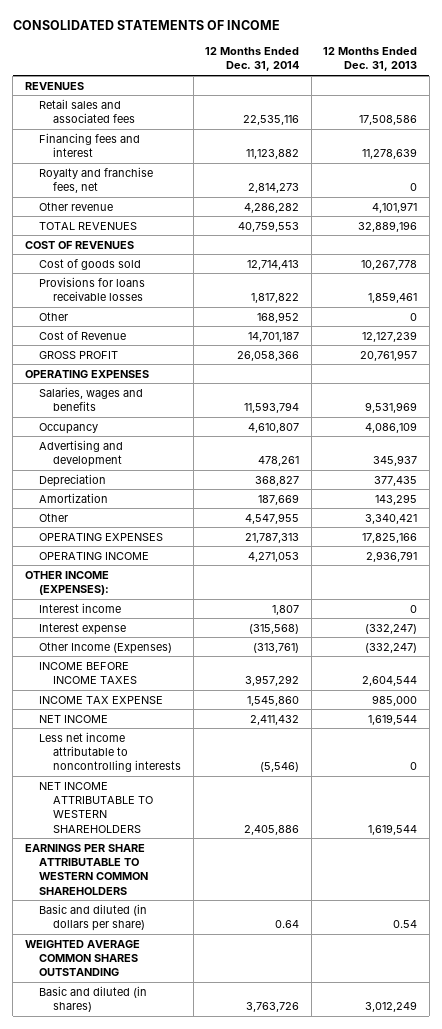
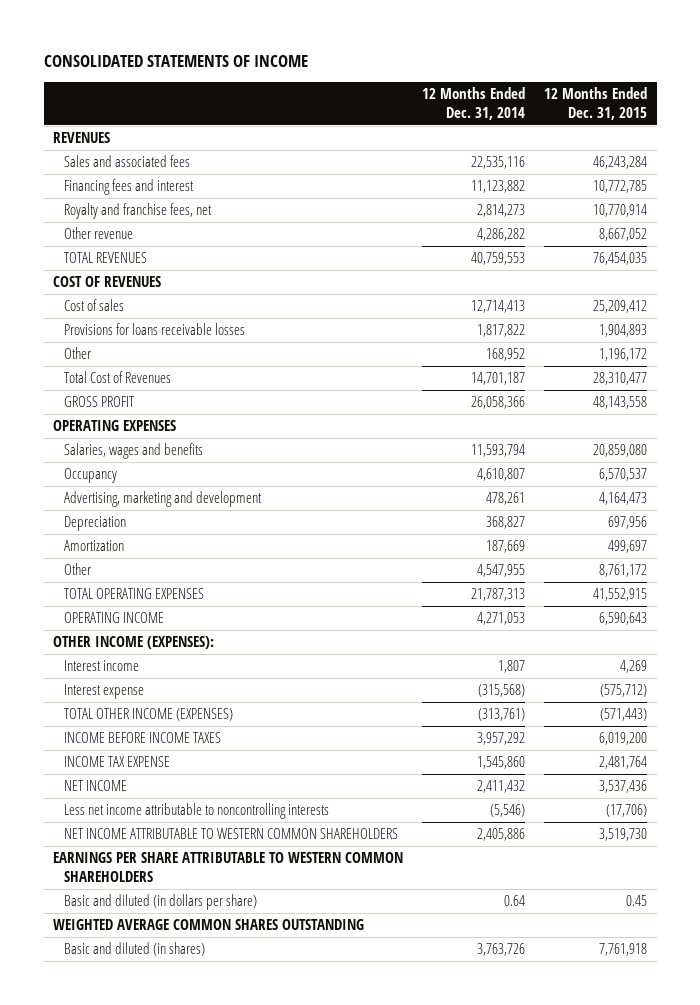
- | 12 Months Ended Dec. 31, 2014 | 12 Months Ended Dec. 31, 2013
+ | 12 Months Ended Dec. 31, 2014 | 12 Months Ended Dec. 31, 2015
- Retail sales and associated fees | 22,535,116 | 17,508,586
+ Sales and associated fees | 22,535,116 | 46,243,284
- Cost of goods sold | 12,714,413 | 10,267,778
+ Cost of sales | 12,714,413 | 25,209,412
- Cost of Revenue | 14,701,187 | 12,127,239
+ Total Cost of Revenues | 14,701,187 | 28,310,477
- Advertising and development | 478,261 | 345,937
+ Advertising, marketing and development | 478,261 | 4,164,473
- OPERATING EXPENSES | 21,787,313 | 17,825,166
+ TOTAL OPERATING EXPENSES | 21,787,313 | 41,552,915
- Other Income (Expenses) | (313,761) | (332,247)
+ TOTAL OTHER INCOME (EXPENSES) | (313,761) | (571,443)
- NET INCOME ATTRIBUTABLE TO WESTERN SHAREHOLDERS | 2,405,886 | 1,619,544
+ NET INCOME ATTRIBUTABLE TO WESTERN COMMON SHAREHOLDERS | 2,405,886 | 3,519,730

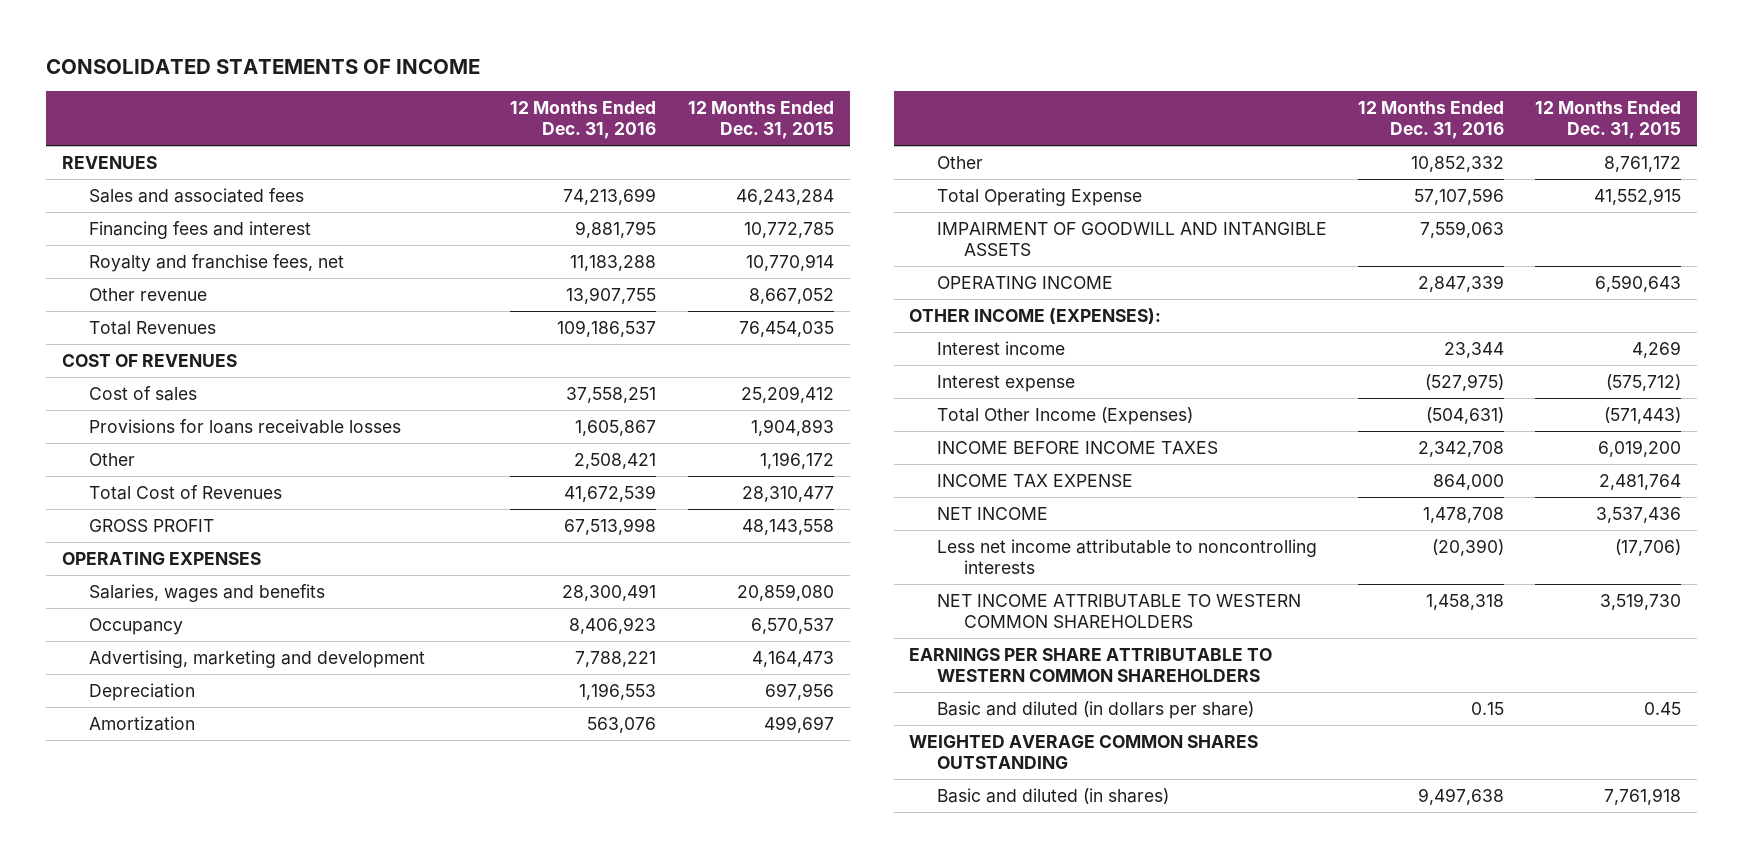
- | 12 Months Ended Dec. 31, 2014 | 12 Months Ended Dec. 31, 2015
+ | 12 Months Ended Dec. 31, 2016 | 12 Months Ended Dec. 31, 2015
- TOTAL REVENUES | 40,759,553 | 76,454,035
+ Total Revenues | 109,186,537 | 76,454,035
- TOTAL OPERATING EXPENSES | 21,787,313 | 41,552,915
+ Total Operating Expense | 57,107,596 | 41,552,915
+ IMPAIRMENT OF GOODWILL AND INTANGIBLE ASSETS | 7,559,063 |
- TOTAL OTHER INCOME (EXPENSES) | (313,761) | (571,443)
+ Total Other Income (Expenses) | (504,631) | (571,443)

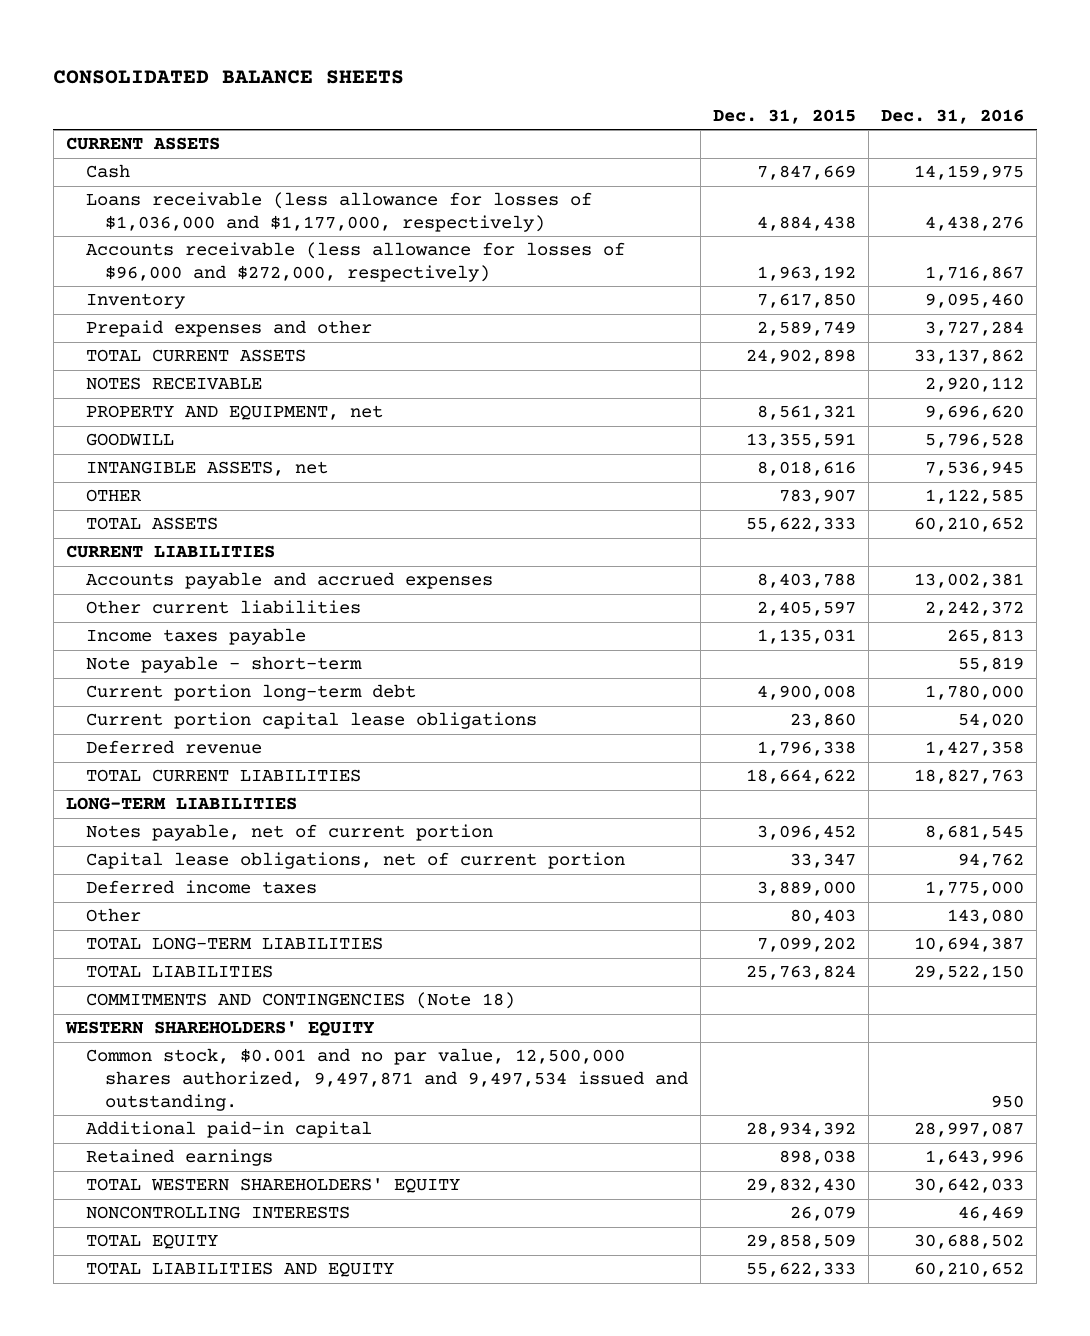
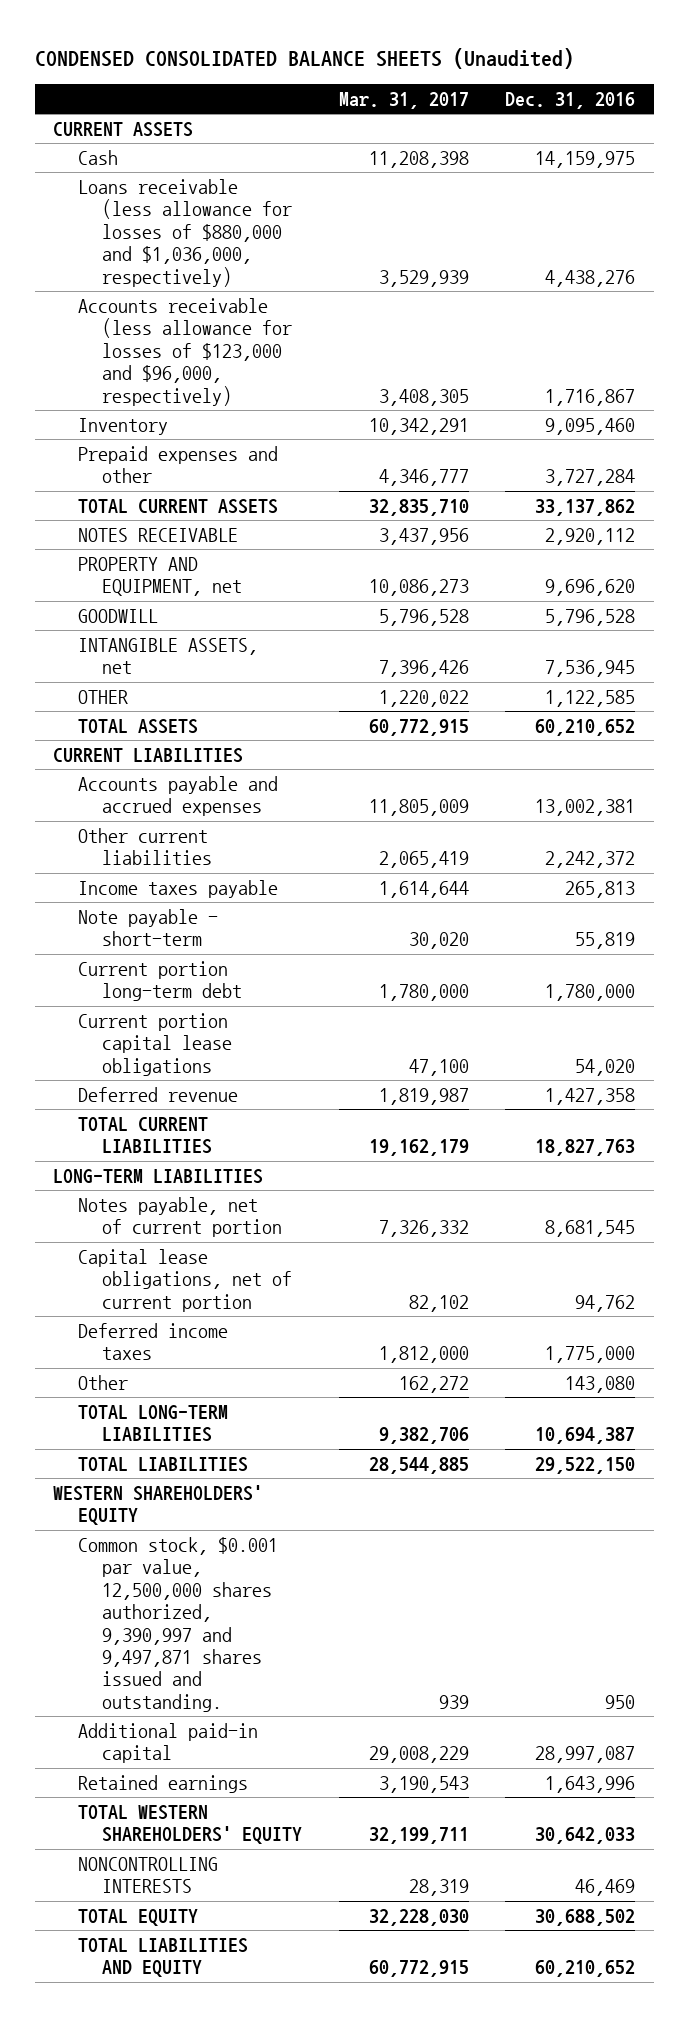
- CONSOLIDATED BALANCE SHEETS
+ CONDENSED CONSOLIDATED BALANCE SHEETS (Unaudited)
- | Dec. 31, 2015 | Dec. 31, 2016
+ | Mar. 31, 2017 | Dec. 31, 2016
- Loans receivable (less allowance for losses of $1,036,000 and $1,177,000, respectively) | 4,884,438 | 4,438,276
- Accounts receivable (less allowance for losses of $96,000 and $272,000, respectively) | 1,963,192 | 1,716,867
+ Loans receivable (less allowance for losses of $880,000 and $1,036,000, respectively) | 3,529,939 | 4,438,276
+ Accounts receivable (less allowance for losses of $123,000 and $96,000, respectively) | 3,408,305 | 1,716,867
- COMMITMENTS AND CONTINGENCIES (Note 18)
- Common stock, $0.001 and no par value, 12,500,000 shares authorized, 9,497,871 and 9,497,534 issued and outstanding. | | 950
+ Common stock, $0.001 par value, 12,500,000 shares authorized, 9,390,997 and 9,497,871 shares issued and outstanding. | 939 | 950

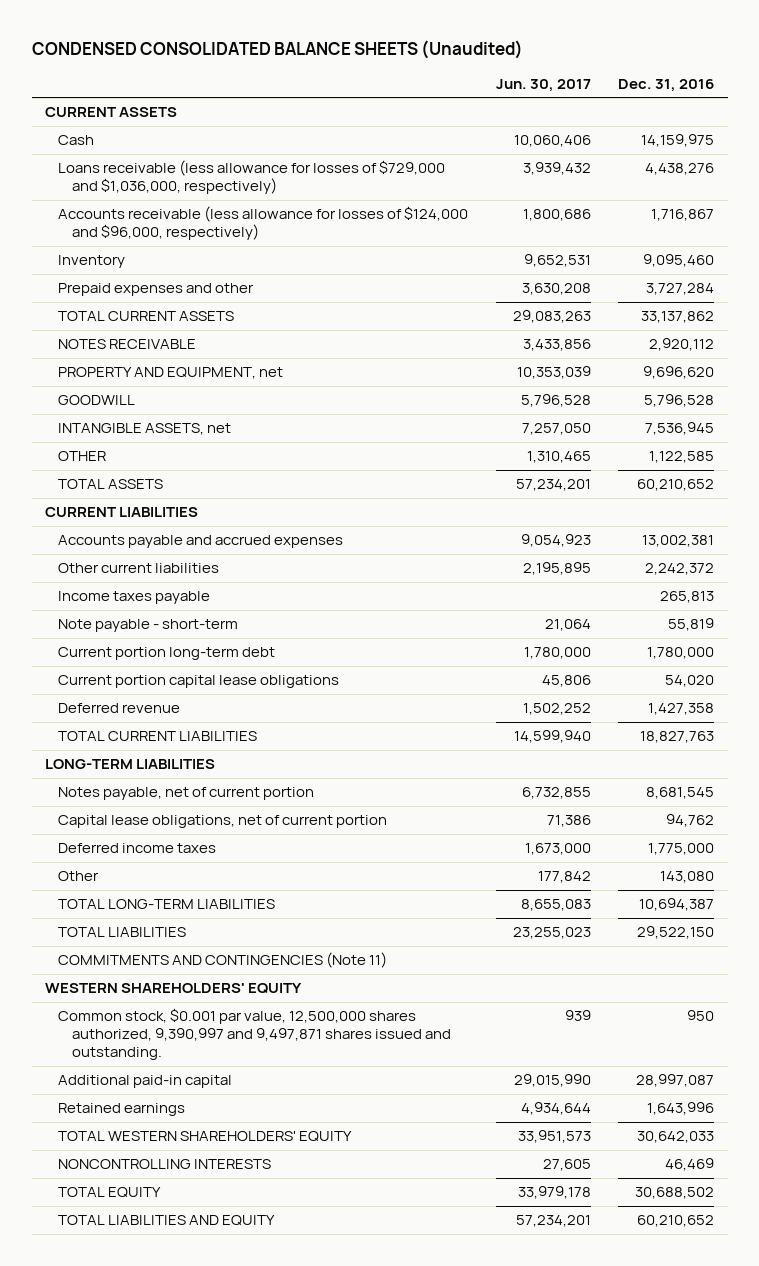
- | Mar. 31, 2017 | Dec. 31, 2016
+ | Jun. 30, 2017 | Dec. 31, 2016
- Loans receivable (less allowance for losses of $880,000 and $1,036,000, respectively) | 3,529,939 | 4,438,276
- Accounts receivable (less allowance for losses of $123,000 and $96,000, respectively) | 3,408,305 | 1,716,867
+ Loans receivable (less allowance for losses of $729,000 and $1,036,000, respectively) | 3,939,432 | 4,438,276
+ Accounts receivable (less allowance for losses of $124,000 and $96,000, respectively) | 1,800,686 | 1,716,867
+ COMMITMENTS AND CONTINGENCIES (Note 11)

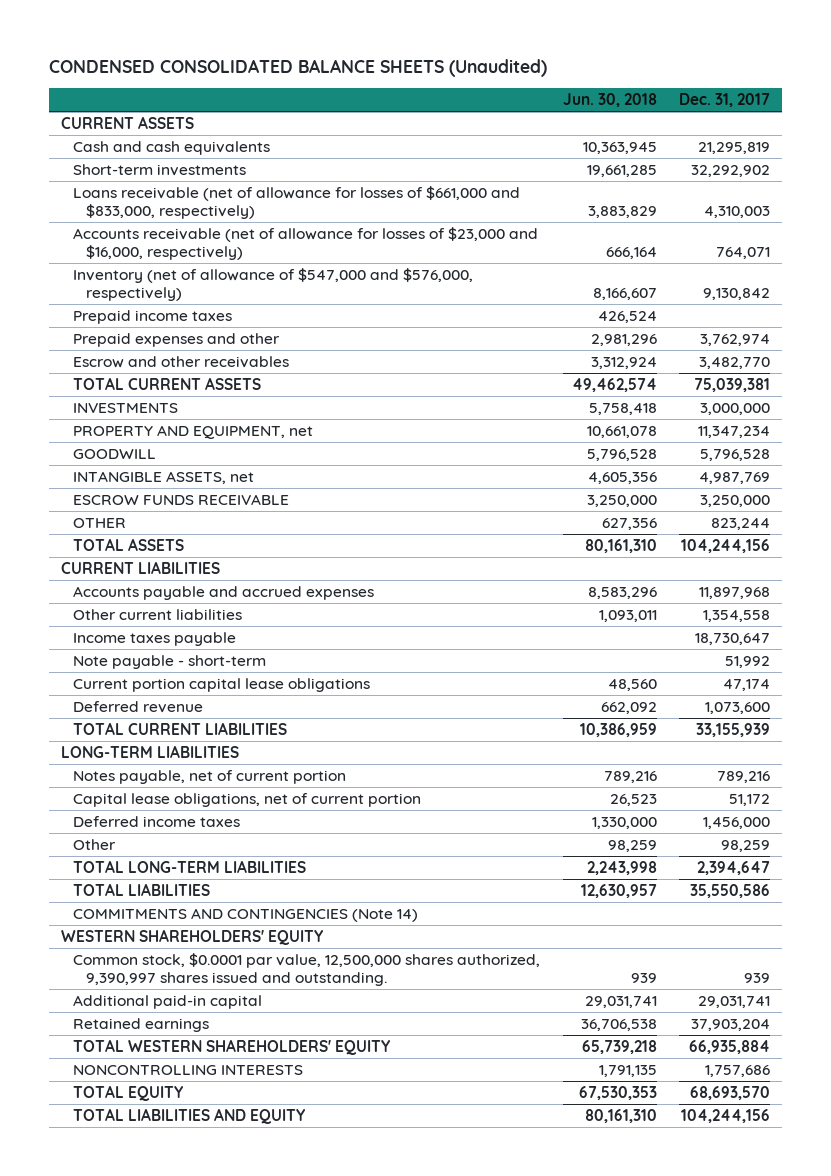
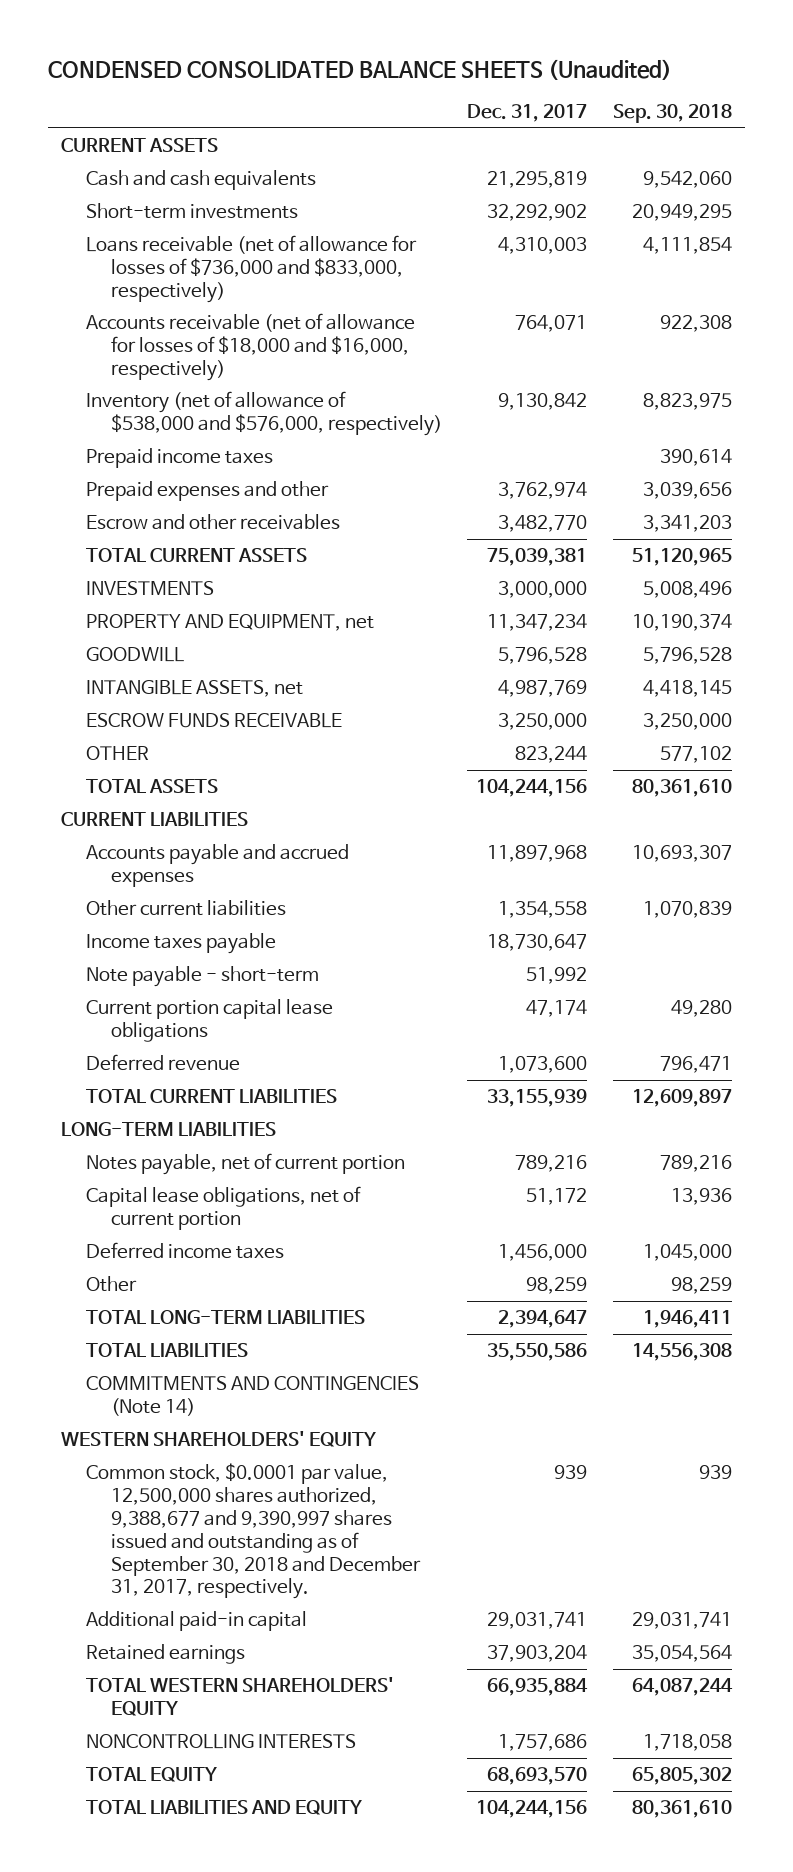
- | Jun. 30, 2018 | Dec. 31, 2017
+ | Dec. 31, 2017 | Sep. 30, 2018
- Loans receivable (net of allowance for losses of $661,000 and $833,000, respectively) | 3,883,829 | 4,310,003
- Accounts receivable (net of allowance for losses of $23,000 and $16,000, respectively) | 666,164 | 764,071
- Inventory (net of allowance of $547,000 and $576,000, respectively) | 8,166,607 | 9,130,842
+ Loans receivable (net of allowance for losses of $736,000 and $833,000, respectively) | 4,310,003 | 4,111,854
+ Accounts receivable (net of allowance for losses of $18,000 and $16,000, respectively) | 764,071 | 922,308
+ Inventory (net of allowance of $538,000 and $576,000, respectively) | 9,130,842 | 8,823,975
- Common stock, $0.0001 par value, 12,500,000 shares authorized, 9,390,997 shares issued and outstanding. | 939 | 939
+ Common stock, $0.0001 par value, 12,500,000 shares authorized, 9,388,677 and 9,390,997 shares issued and outstanding as of September 30, 2018 and December 31, 2017, respectively. | 939 | 939

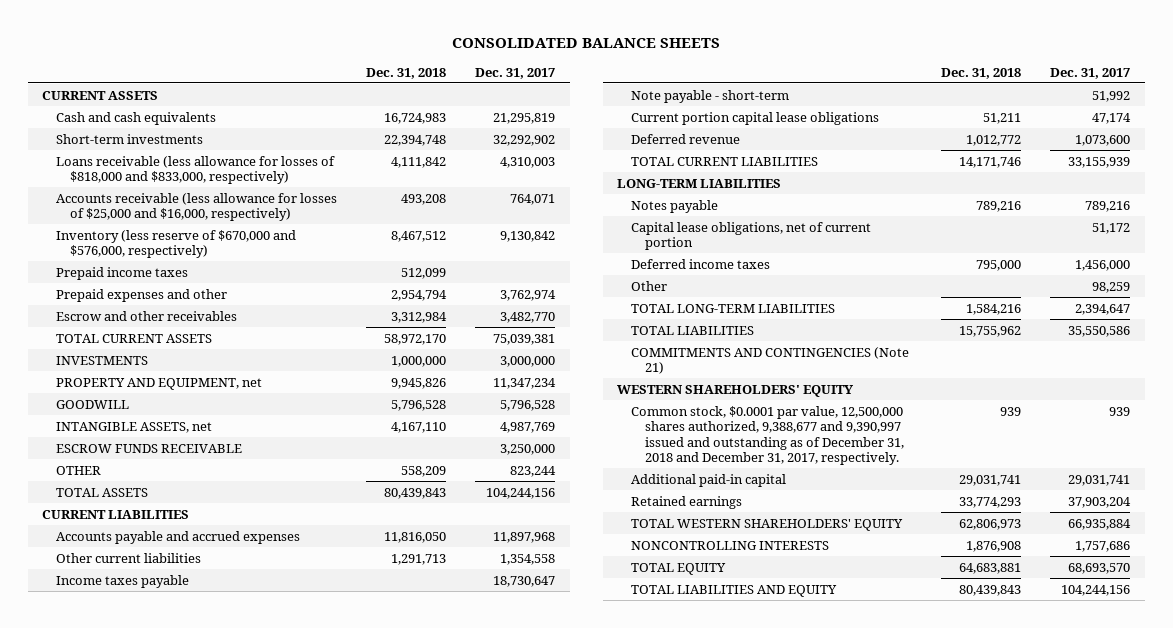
- CONDENSED CONSOLIDATED BALANCE SHEETS (Unaudited)
+ CONSOLIDATED BALANCE SHEETS
- | Dec. 31, 2017 | Sep. 30, 2018
+ | Dec. 31, 2018 | Dec. 31, 2017
- Loans receivable (net of allowance for losses of $736,000 and $833,000, respectively) | 4,310,003 | 4,111,854
- Accounts receivable (net of allowance for losses of $18,000 and $16,000, respectively) | 764,071 | 922,308
- Inventory (net of allowance of $538,000 and $576,000, respectively) | 9,130,842 | 8,823,975
+ Loans receivable (less allowance for losses of $818,000 and $833,000, respectively) | 4,111,842 | 4,310,003
+ Accounts receivable (less allowance for losses of $25,000 and $16,000, respectively) | 493,208 | 764,071
+ Inventory (less reserve of $670,000 and $576,000, respectively) | 8,467,512 | 9,130,842
- Notes payable, net of current portion | 789,216 | 789,216
+ Notes payable | 789,216 | 789,216
- COMMITMENTS AND CONTINGENCIES (Note 14)
+ COMMITMENTS AND CONTINGENCIES (Note 21)
- Common stock, $0.0001 par value, 12,500,000 shares authorized, 9,388,677 and 9,390,997 shares issued and outstanding as of September 30, 2018 and December 31, 2017, respectively. | 939 | 939
+ Common stock, $0.0001 par value, 12,500,000 shares authorized, 9,388,677 and 9,390,997 issued and outstanding as of December 31, 2018 and December 31, 2017, respectively. | 939 | 939

